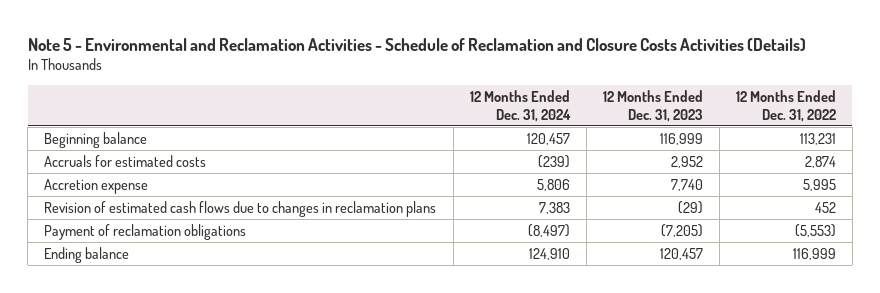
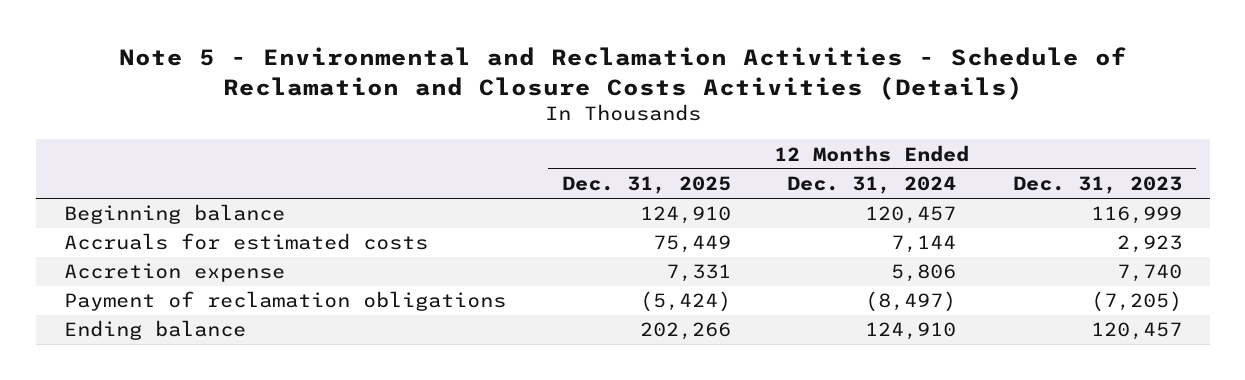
- | 12 Months Ended Dec. 31, 2024 | 12 Months Ended Dec. 31, 2023 | 12 Months Ended Dec. 31, 2022
+ | 12 Months Ended Dec. 31, 2025 | 12 Months Ended Dec. 31, 2024 | 12 Months Ended Dec. 31, 2023
- Accruals for estimated costs | (239) | 2,952 | 2,874
+ Accruals for estimated costs | 75,449 | 7,144 | 2,923
- Revision of estimated cash flows due to changes in reclamation plans | 7,383 | (29) | 452

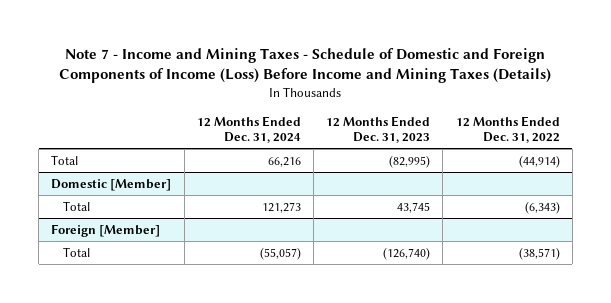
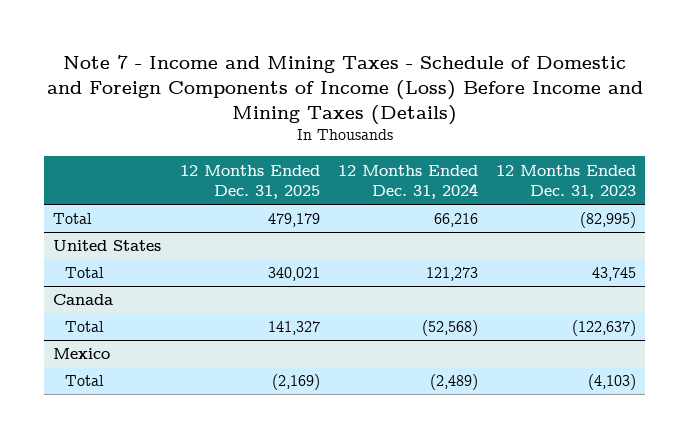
- | 12 Months Ended Dec. 31, 2024 | 12 Months Ended Dec. 31, 2023 | 12 Months Ended Dec. 31, 2022
+ | 12 Months Ended Dec. 31, 2025 | 12 Months Ended Dec. 31, 2024 | 12 Months Ended Dec. 31, 2023
- Domestic [Member]
+ United States
- Foreign [Member]
- Total | (55,057) | (126,740) | (38,571)
+ Canada
+ Total | 141,327 | (52,568) | (122,637)
+ Mexico
+ Total | (2,169) | (2,489) | (4,103)

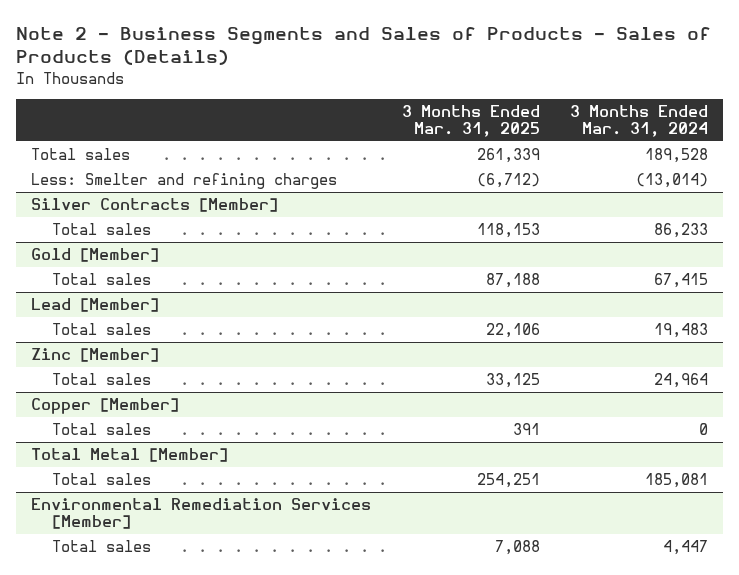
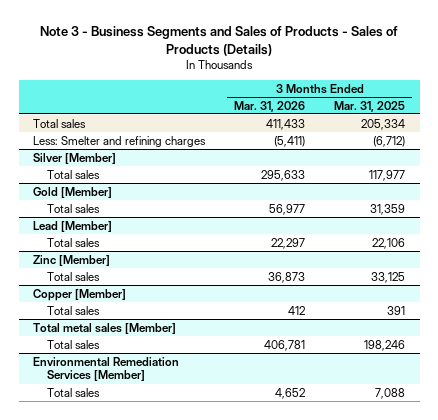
- Note 2 - Business Segments and Sales of Products - Sales of Products (Details)
+ Note 3 - Business Segments and Sales of Products - Sales of Products (Details)
- | 3 Months Ended Mar. 31, 2025 | 3 Months Ended Mar. 31, 2024
+ | 3 Months Ended Mar. 31, 2026 | 3 Months Ended Mar. 31, 2025
- Total sales | 261,339 | 189,528
+ Total sales | 411,433 | 205,334
- Silver Contracts [Member]
- Total sales | 118,153 | 86,233
+ Silver [Member]
+ Total sales | 295,633 | 117,977
@ Gold [Member]
- Total sales | 87,188 | 67,415
+ Total sales | 56,977 | 31,359
- Total Metal [Member]
- Total sales | 254,251 | 185,081
+ Total metal sales [Member]
+ Total sales | 406,781 | 198,246

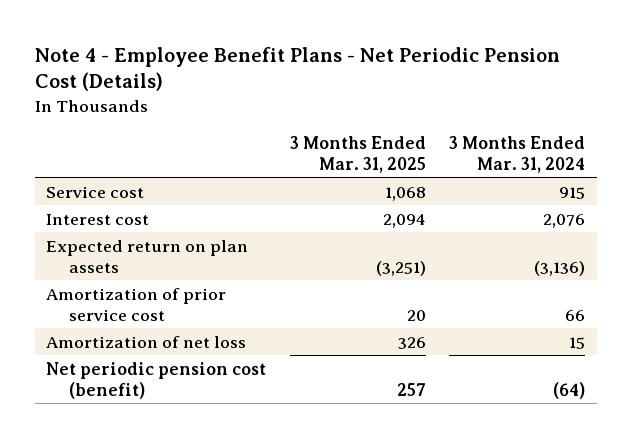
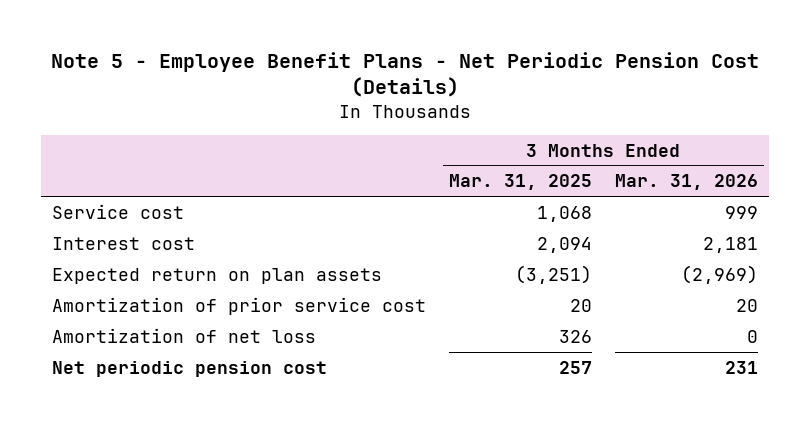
- Note 4 - Employee Benefit Plans - Net Periodic Pension Cost (Details)
+ Note 5 - Employee Benefit Plans - Net Periodic Pension Cost (Details)
- | 3 Months Ended Mar. 31, 2025 | 3 Months Ended Mar. 31, 2024
+ | 3 Months Ended Mar. 31, 2025 | 3 Months Ended Mar. 31, 2026
- Net periodic pension cost (benefit) | 257 | (64)
+ Net periodic pension cost | 257 | 231

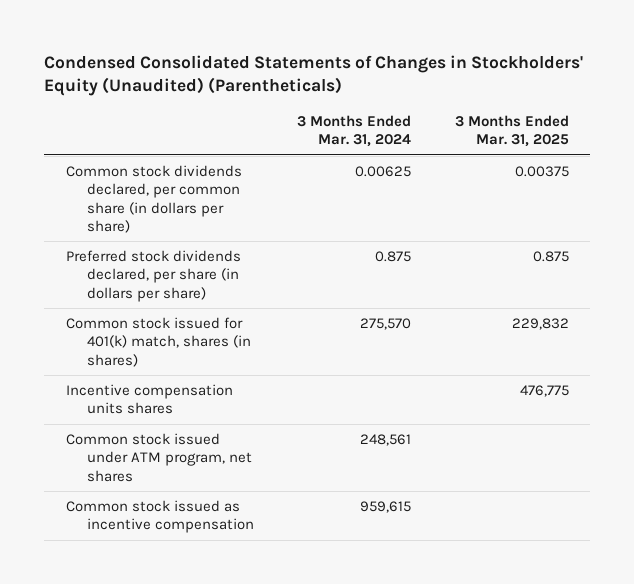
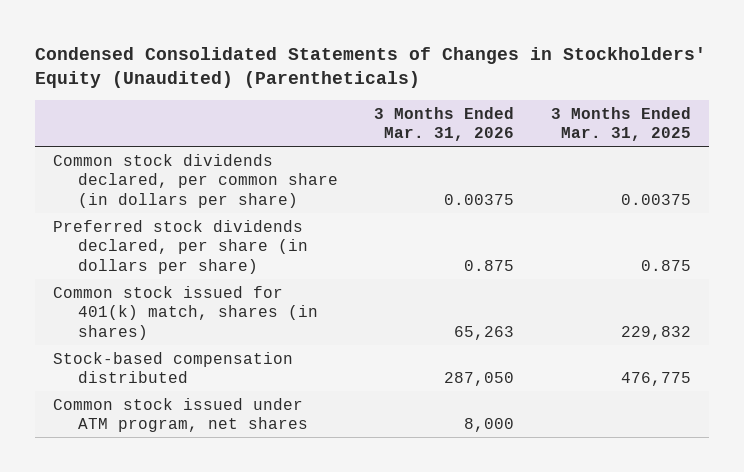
- | 3 Months Ended Mar. 31, 2024 | 3 Months Ended Mar. 31, 2025
+ | 3 Months Ended Mar. 31, 2026 | 3 Months Ended Mar. 31, 2025
- Incentive compensation units shares | | 476,775
+ Stock-based compensation distributed | 287,050 | 476,775
- Common stock issued as incentive compensation | 959,615 |

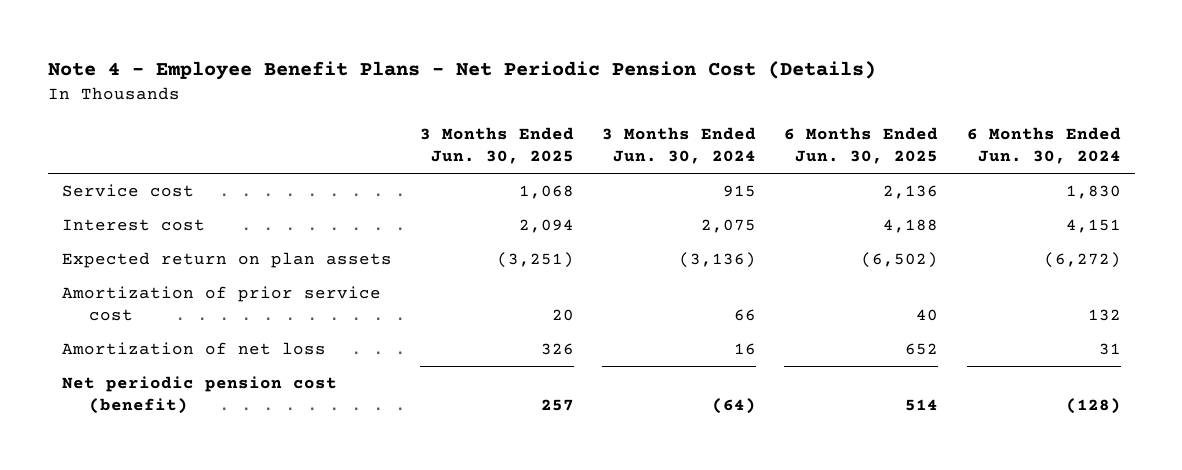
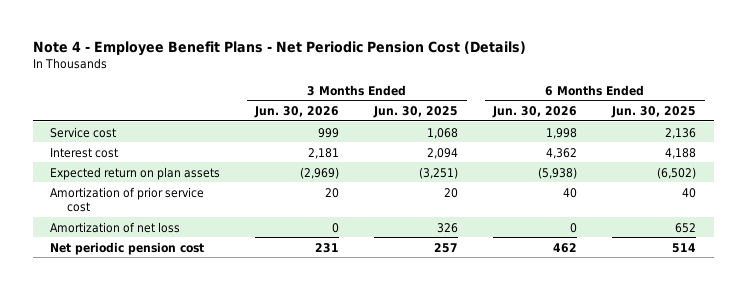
- | 3 Months Ended Jun. 30, 2025 | 3 Months Ended Jun. 30, 2024 | 6 Months Ended Jun. 30, 2025 | 6 Months Ended Jun. 30, 2024
+ | 3 Months Ended Jun. 30, 2026 | 3 Months Ended Jun. 30, 2025 | 6 Months Ended Jun. 30, 2026 | 6 Months Ended Jun. 30, 2025
- Net periodic pension cost (benefit) | 257 | (64) | 514 | (128)
+ Net periodic pension cost | 231 | 257 | 462 | 514

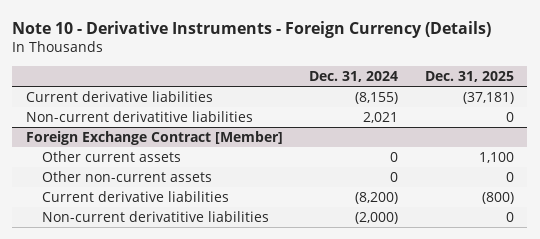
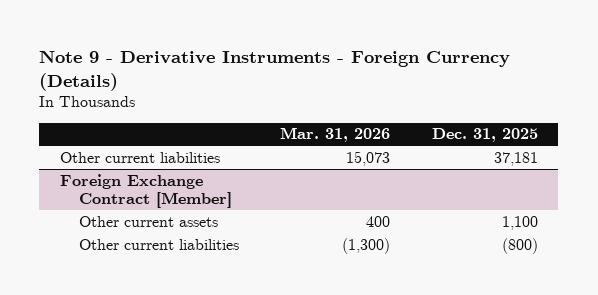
- Note 10 - Derivative Instruments - Foreign Currency (Details)
+ Note 9 - Derivative Instruments - Foreign Currency (Details)
- | Dec. 31, 2024 | Dec. 31, 2025
+ | Mar. 31, 2026 | Dec. 31, 2025
- Current derivative liabilities | (8,155) | (37,181)
- Non-current derivatitive liabilities | 2,021 | 0
+ Other current liabilities | 15,073 | 37,181
@ Foreign Exchange Contract [Member]
- Other non-current assets | 0 | 0
- Current derivative liabilities | (8,200) | (800)
- Non-current derivatitive liabilities | (2,000) | 0
+ Other current liabilities | (1,300) | (800)

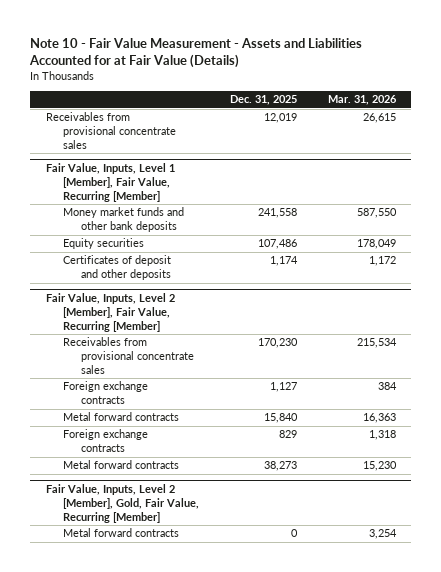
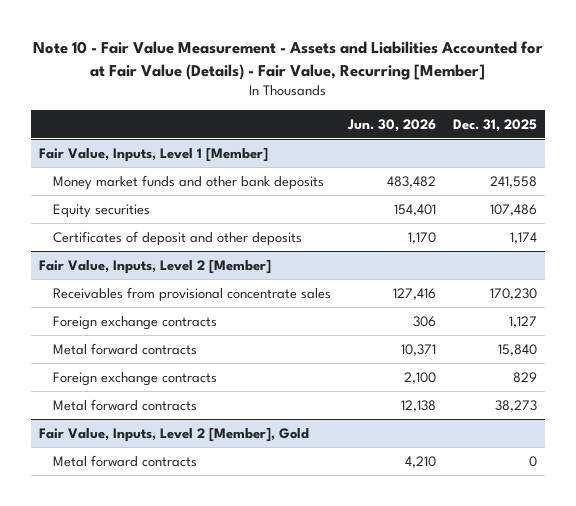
- Note 10 - Fair Value Measurement - Assets and Liabilities Accounted for at Fair Value (Details)
+ Note 10 - Fair Value Measurement - Assets and Liabilities Accounted for at Fair Value (Details) - Fair Value, Recurring [Member]
- | Dec. 31, 2025 | Mar. 31, 2026
+ | Jun. 30, 2026 | Dec. 31, 2025
- Receivables from provisional concentrate sales | 12,019 | 26,615
- Fair Value, Inputs, Level 1 [Member], Fair Value, Recurring [Member]
+ Fair Value, Inputs, Level 1 [Member]
- Fair Value, Inputs, Level 2 [Member], Fair Value, Recurring [Member]
+ Fair Value, Inputs, Level 2 [Member]
- Fair Value, Inputs, Level 2 [Member], Gold, Fair Value, Recurring [Member]
+ Fair Value, Inputs, Level 2 [Member], Gold

